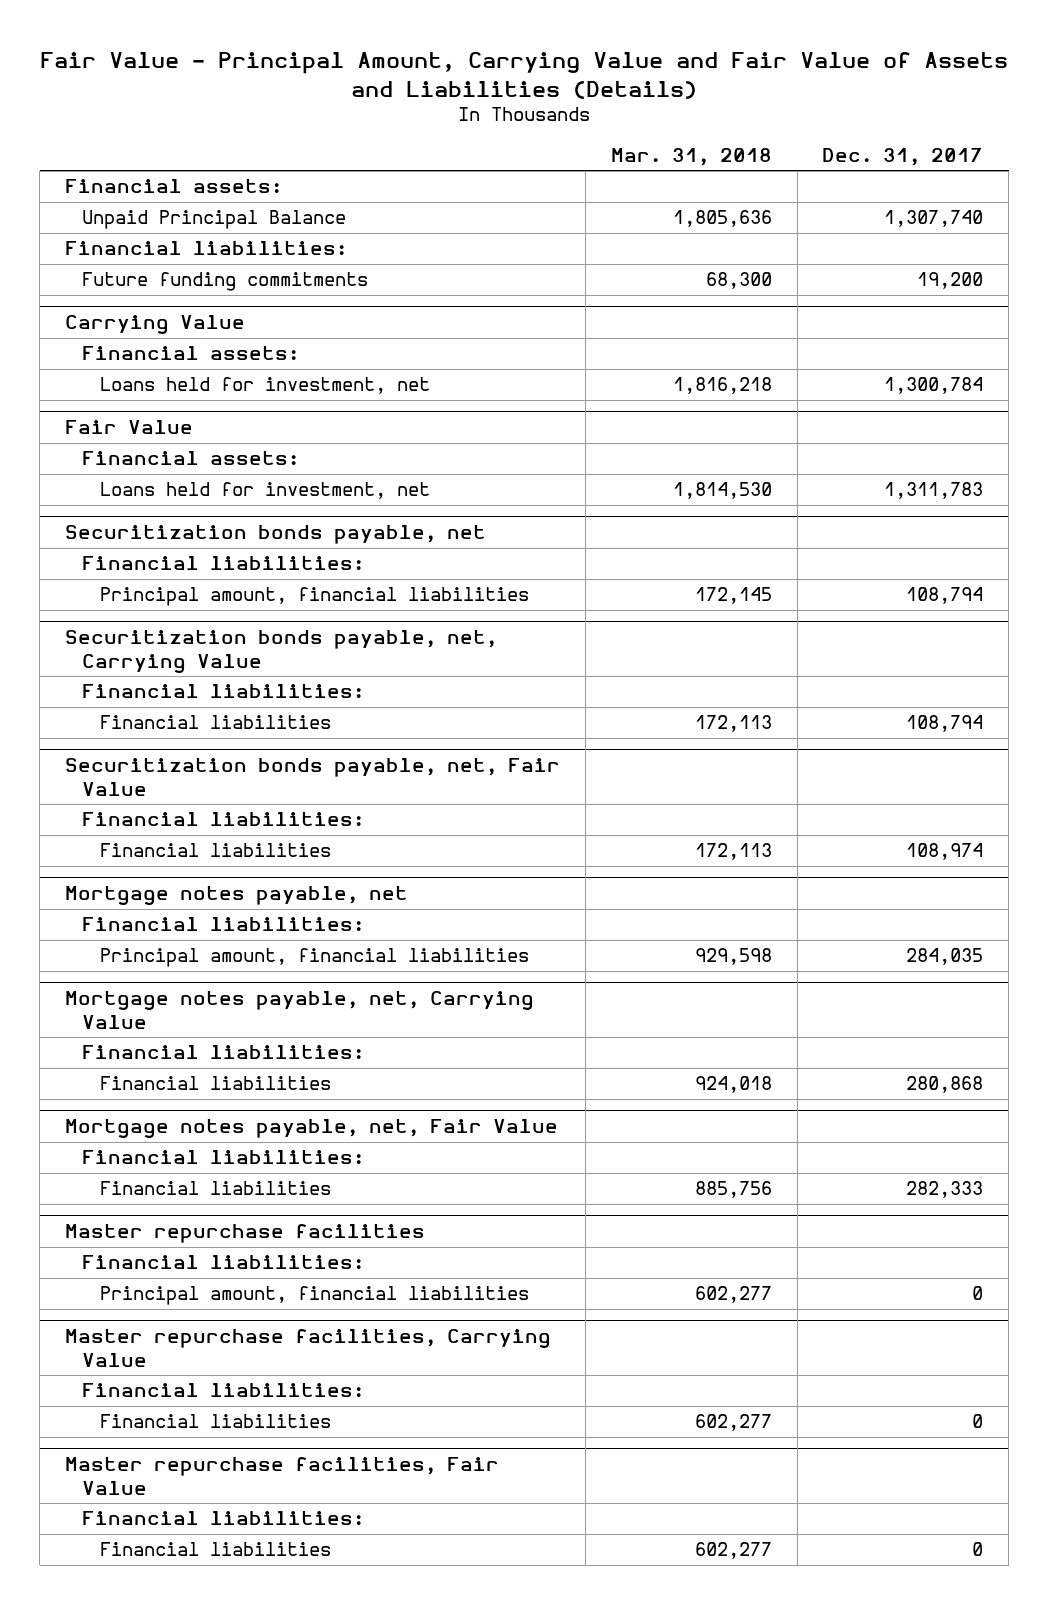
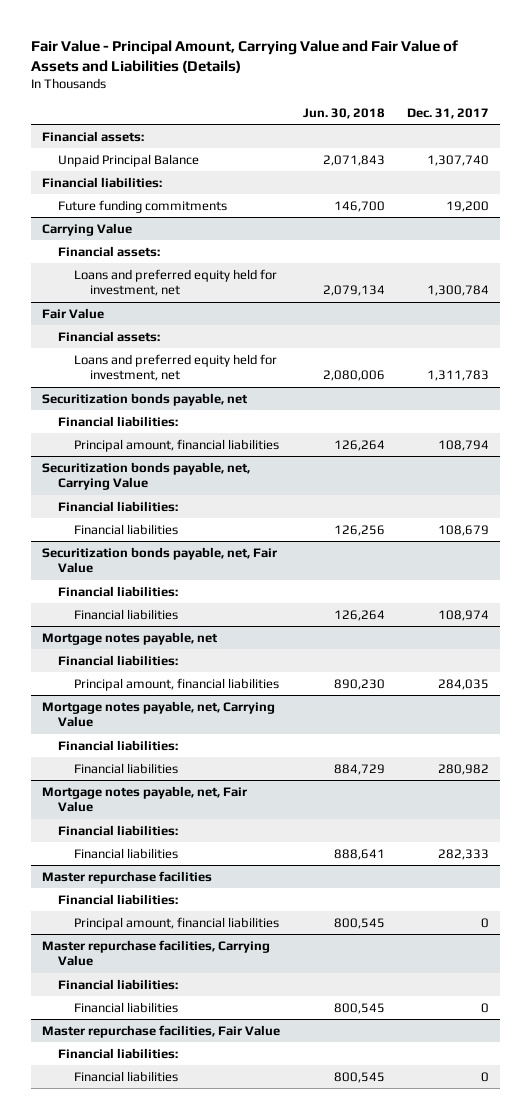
- | Mar. 31, 2018 | Dec. 31, 2017
+ | Jun. 30, 2018 | Dec. 31, 2017
@ Carrying Value
- Loans held for investment, net | 1,816,218 | 1,300,784
+ Loans and preferred equity held for investment, net | 2,079,134 | 1,300,784
@ Fair Value
- Loans held for investment, net | 1,814,530 | 1,311,783
+ Loans and preferred equity held for investment, net | 2,080,006 | 1,311,783
@ Securitization bonds payable, net, Carrying Value
- Financial liabilities | 172,113 | 108,794
+ Financial liabilities | 126,256 | 108,679
@ Mortgage notes payable, net, Carrying Value
- Financial liabilities | 924,018 | 280,868
+ Financial liabilities | 884,729 | 280,982

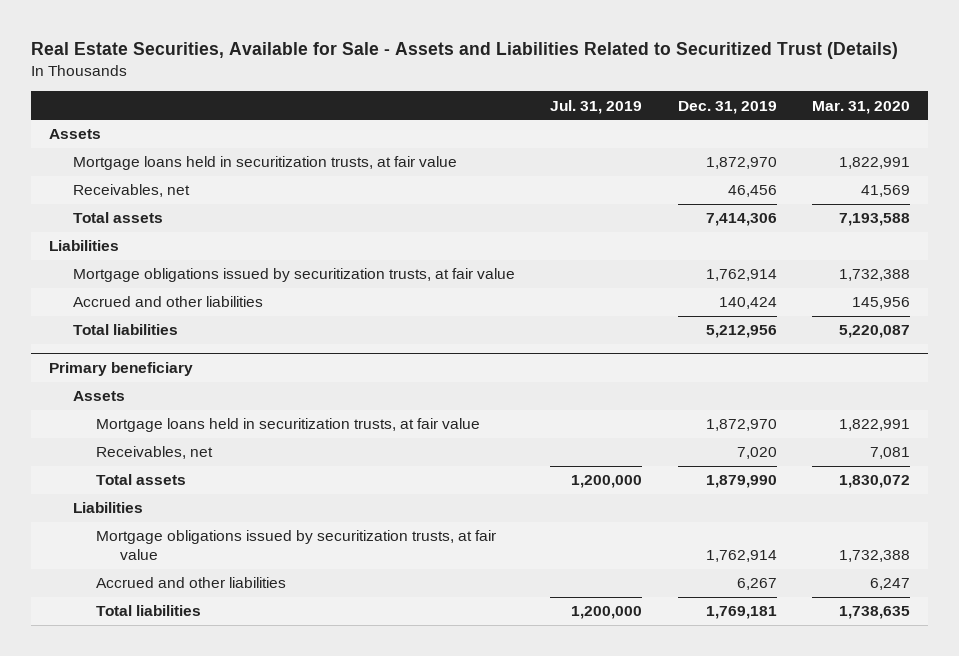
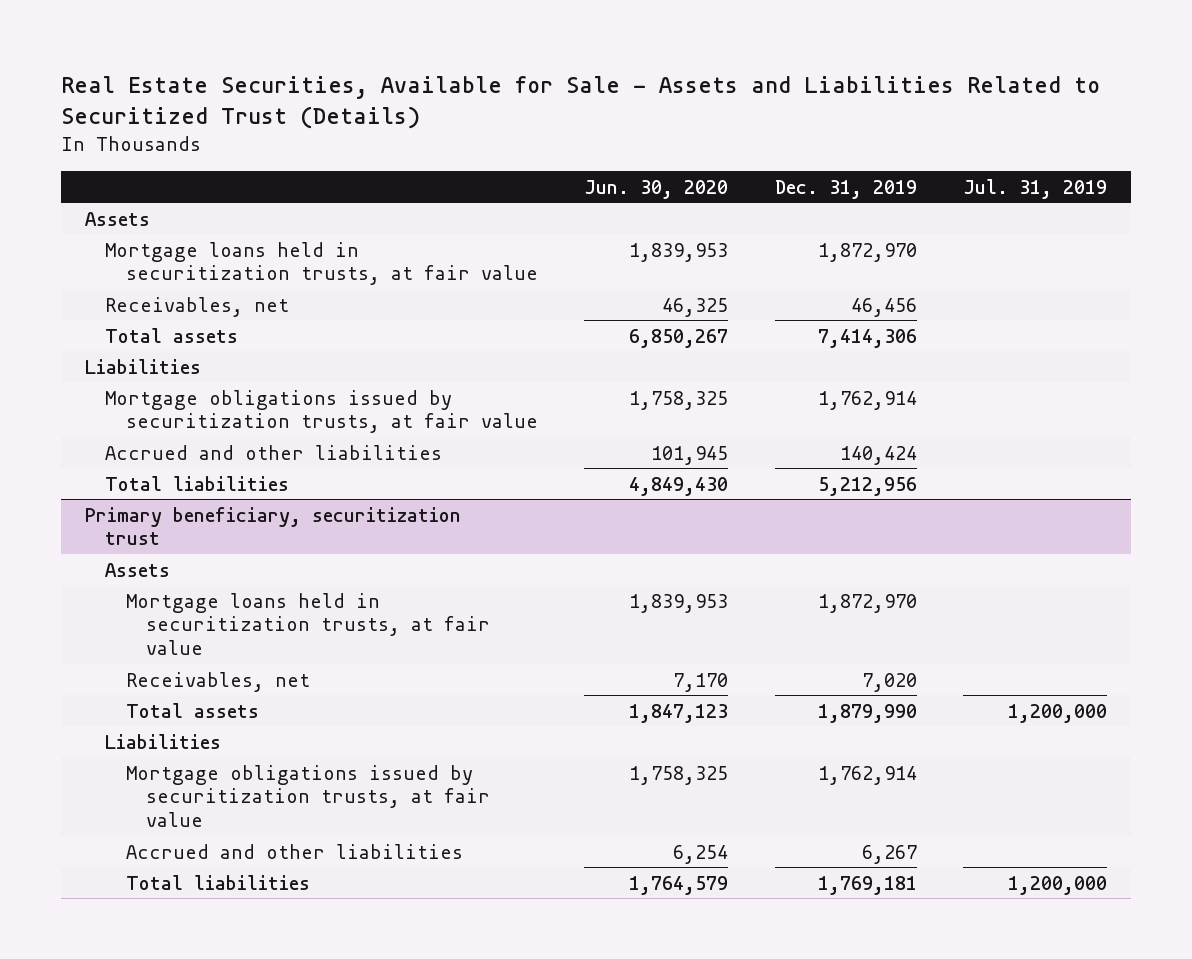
- | Jul. 31, 2019 | Dec. 31, 2019 | Mar. 31, 2020
+ | Jun. 30, 2020 | Dec. 31, 2019 | Jul. 31, 2019
- Primary beneficiary
+ Primary beneficiary, securitization trust

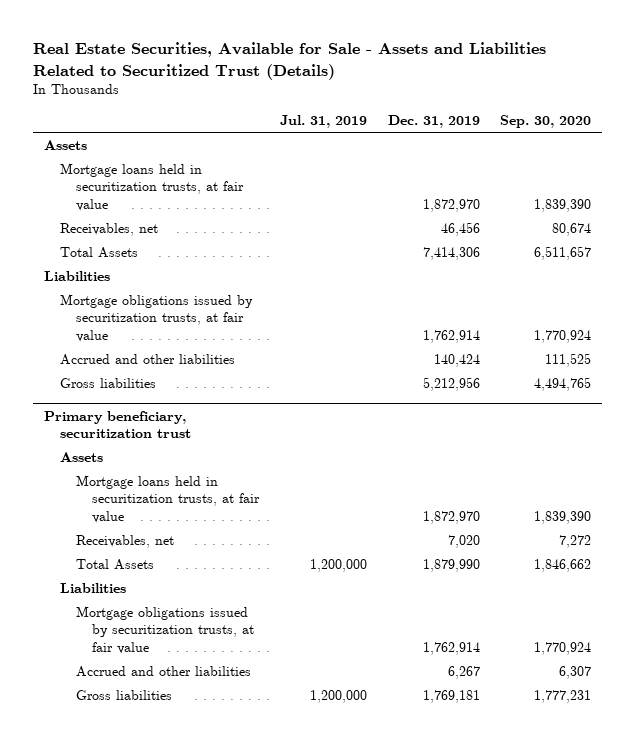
- | Jun. 30, 2020 | Dec. 31, 2019 | Jul. 31, 2019
+ | Jul. 31, 2019 | Dec. 31, 2019 | Sep. 30, 2020
- Total assets | 6,850,267 | 7,414,306 |
+ Total Assets | | 7,414,306 | 6,511,657
- Total liabilities | 4,849,430 | 5,212,956 |
+ Gross liabilities | | 5,212,956 | 4,494,765
@ Primary beneficiary, securitization trust
- Total assets | 1,847,123 | 1,879,990 | 1,200,000
+ Total Assets | 1,200,000 | 1,879,990 | 1,846,662
- Total liabilities | 1,764,579 | 1,769,181 | 1,200,000
+ Gross liabilities | 1,200,000 | 1,769,181 | 1,777,231

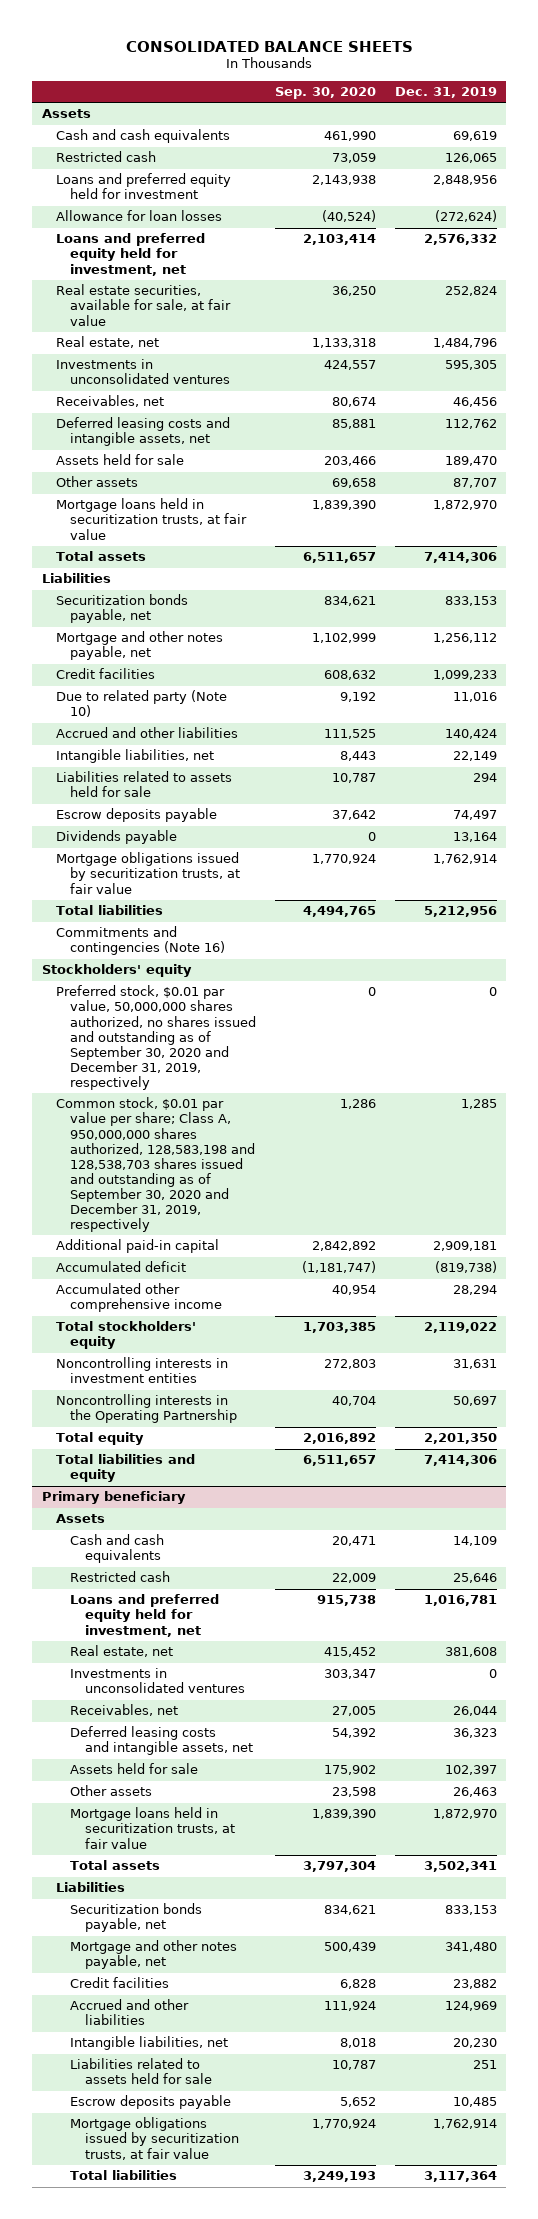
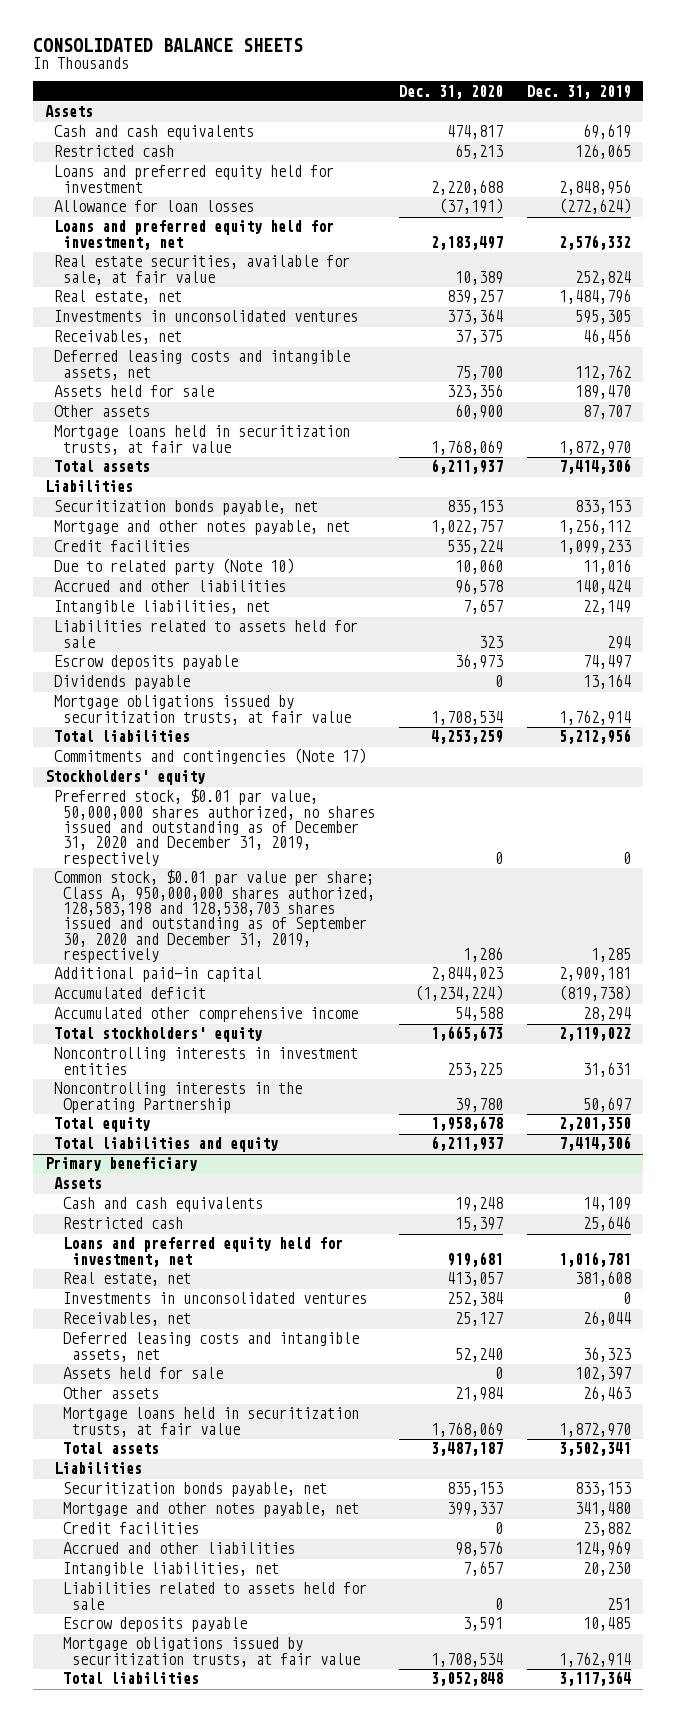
- | Sep. 30, 2020 | Dec. 31, 2019
+ | Dec. 31, 2020 | Dec. 31, 2019
- Commitments and contingencies (Note 16)
+ Commitments and contingencies (Note 17)
- Preferred stock, $0.01 par value, 50,000,000 shares authorized, no shares issued and outstanding as of September 30, 2020 and December 31, 2019, respectively | 0 | 0
+ Preferred stock, $0.01 par value, 50,000,000 shares authorized, no shares issued and outstanding as of December 31, 2020 and December 31, 2019, respectively | 0 | 0

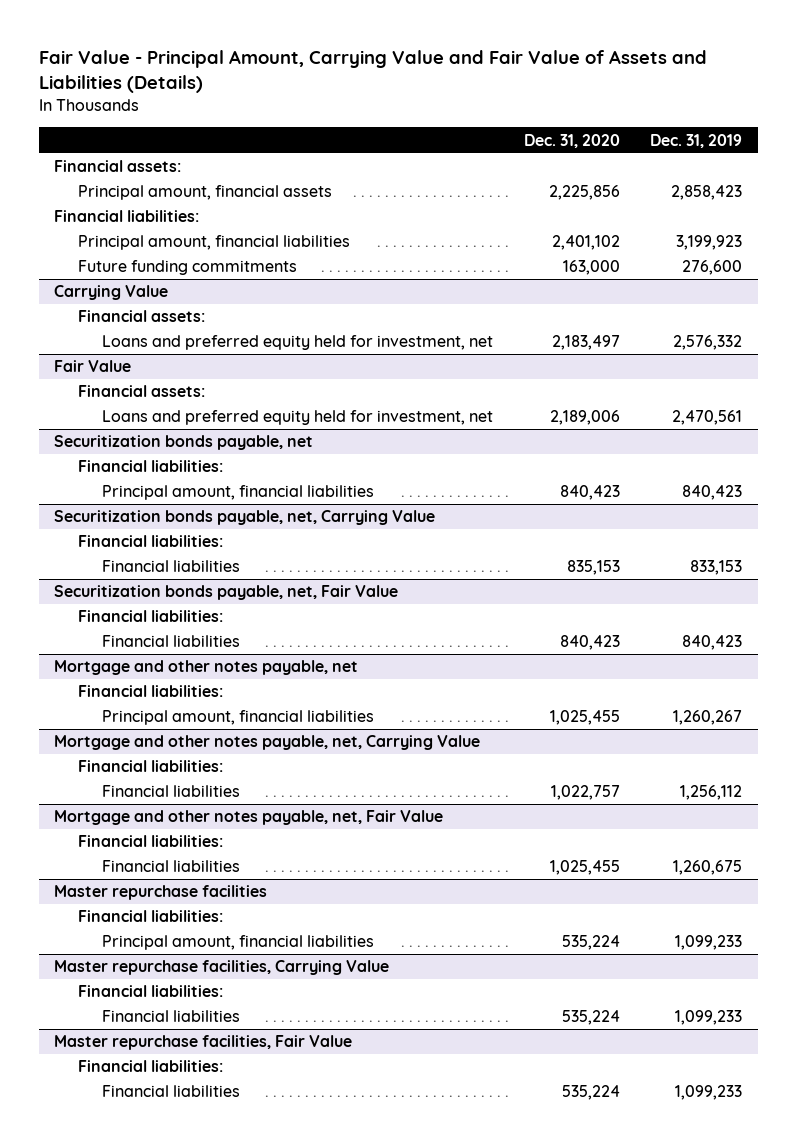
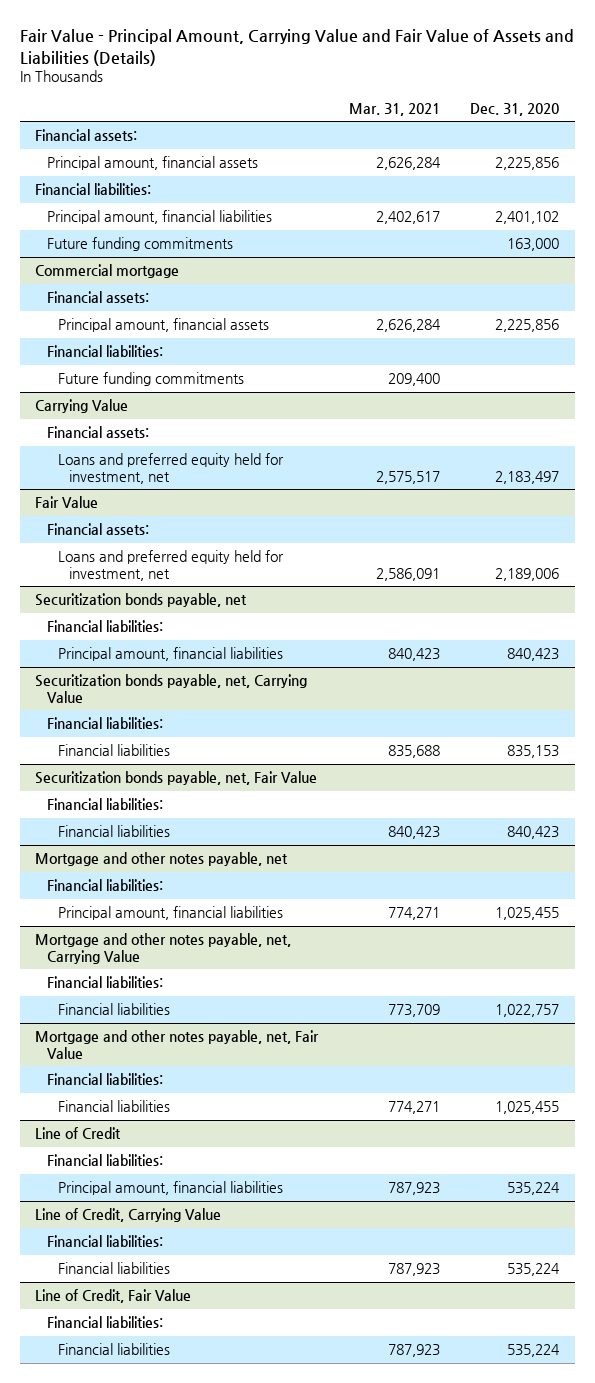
- | Dec. 31, 2020 | Dec. 31, 2019
+ | Mar. 31, 2021 | Dec. 31, 2020
+ Commercial mortgage
+ Financial assets:
+ Principal amount, financial assets | 2,626,284 | 2,225,856
+ Financial liabilities:
+ Future funding commitments | 209,400 |
- Master repurchase facilities
+ Line of Credit
- Master repurchase facilities, Carrying Value
+ Line of Credit, Carrying Value
- Master repurchase facilities, Fair Value
+ Line of Credit, Fair Value

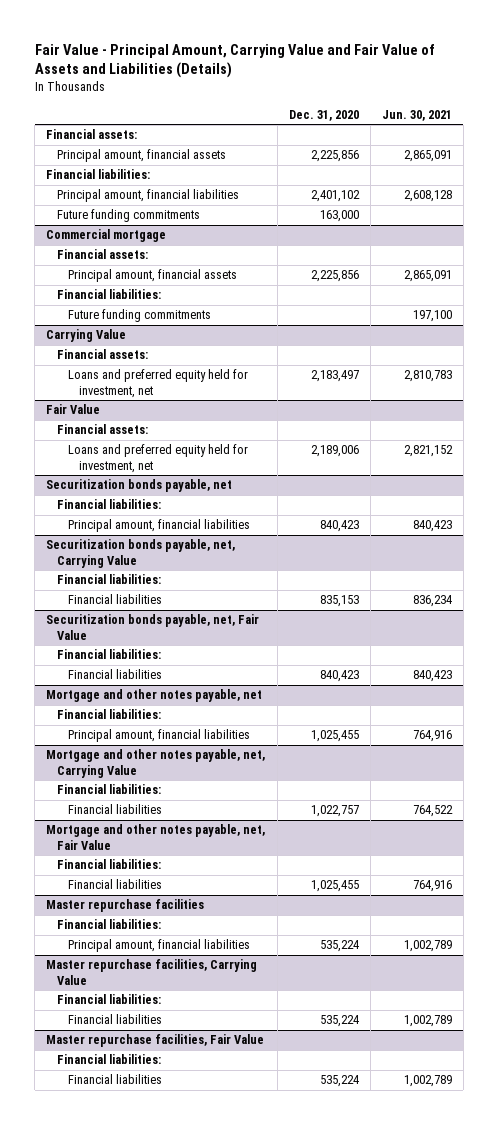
- | Mar. 31, 2021 | Dec. 31, 2020
+ | Dec. 31, 2020 | Jun. 30, 2021
- Line of Credit
+ Master repurchase facilities
- Line of Credit, Carrying Value
+ Master repurchase facilities, Carrying Value
- Line of Credit, Fair Value
+ Master repurchase facilities, Fair Value

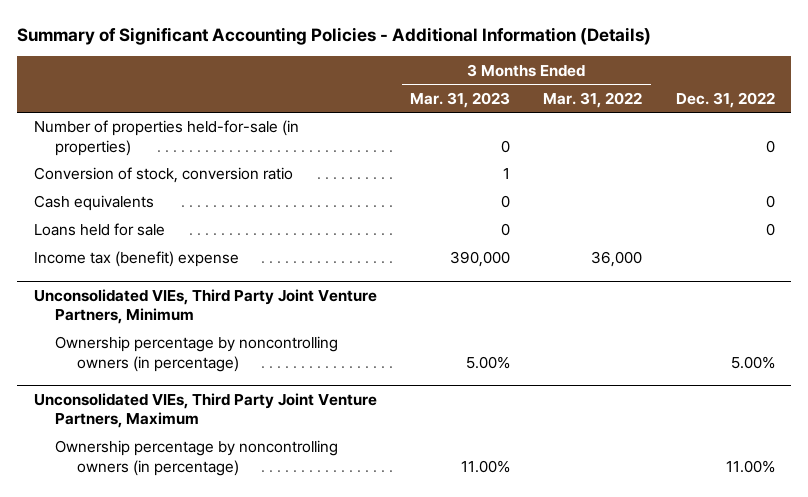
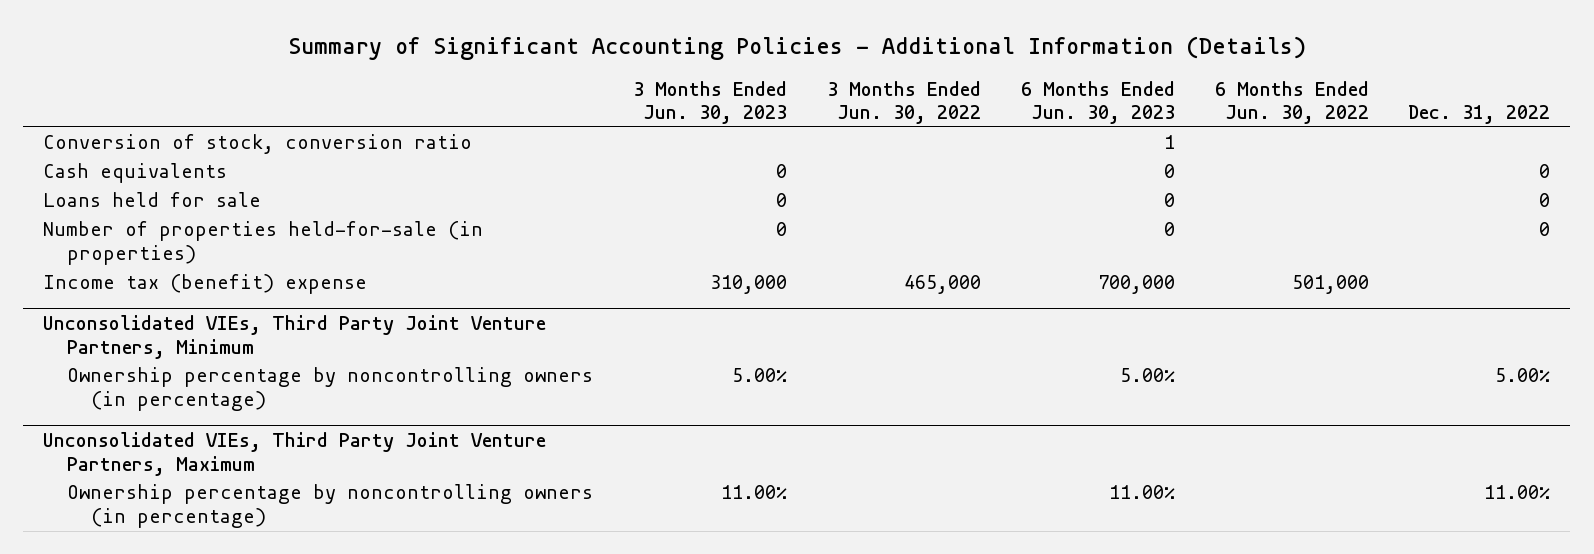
- | 3 Months Ended Mar. 31, 2023 | 3 Months Ended Mar. 31, 2022 | Dec. 31, 2022
+ | 3 Months Ended Jun. 30, 2023 | 3 Months Ended Jun. 30, 2022 | 6 Months Ended Jun. 30, 2023 | 6 Months Ended Jun. 30, 2022 | Dec. 31, 2022
moved down: Number of properties held-for-sale (in properties) | 0 | | 0 | | 0

